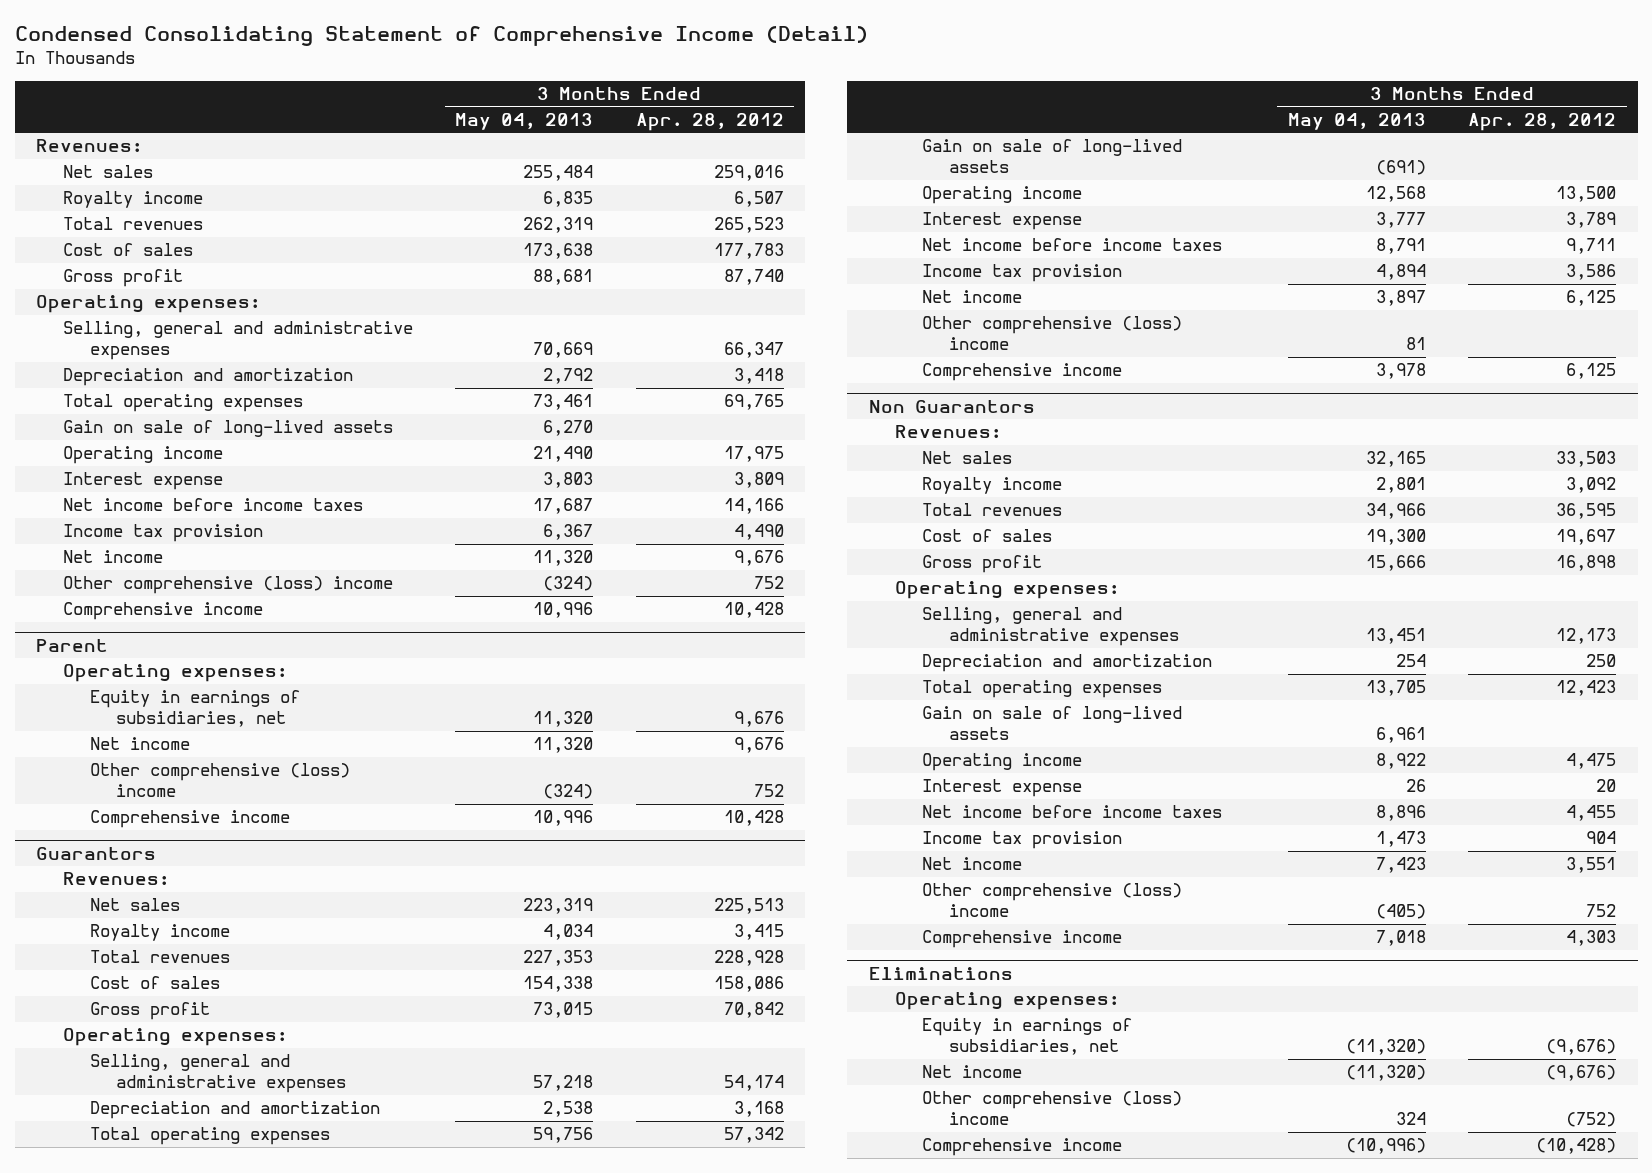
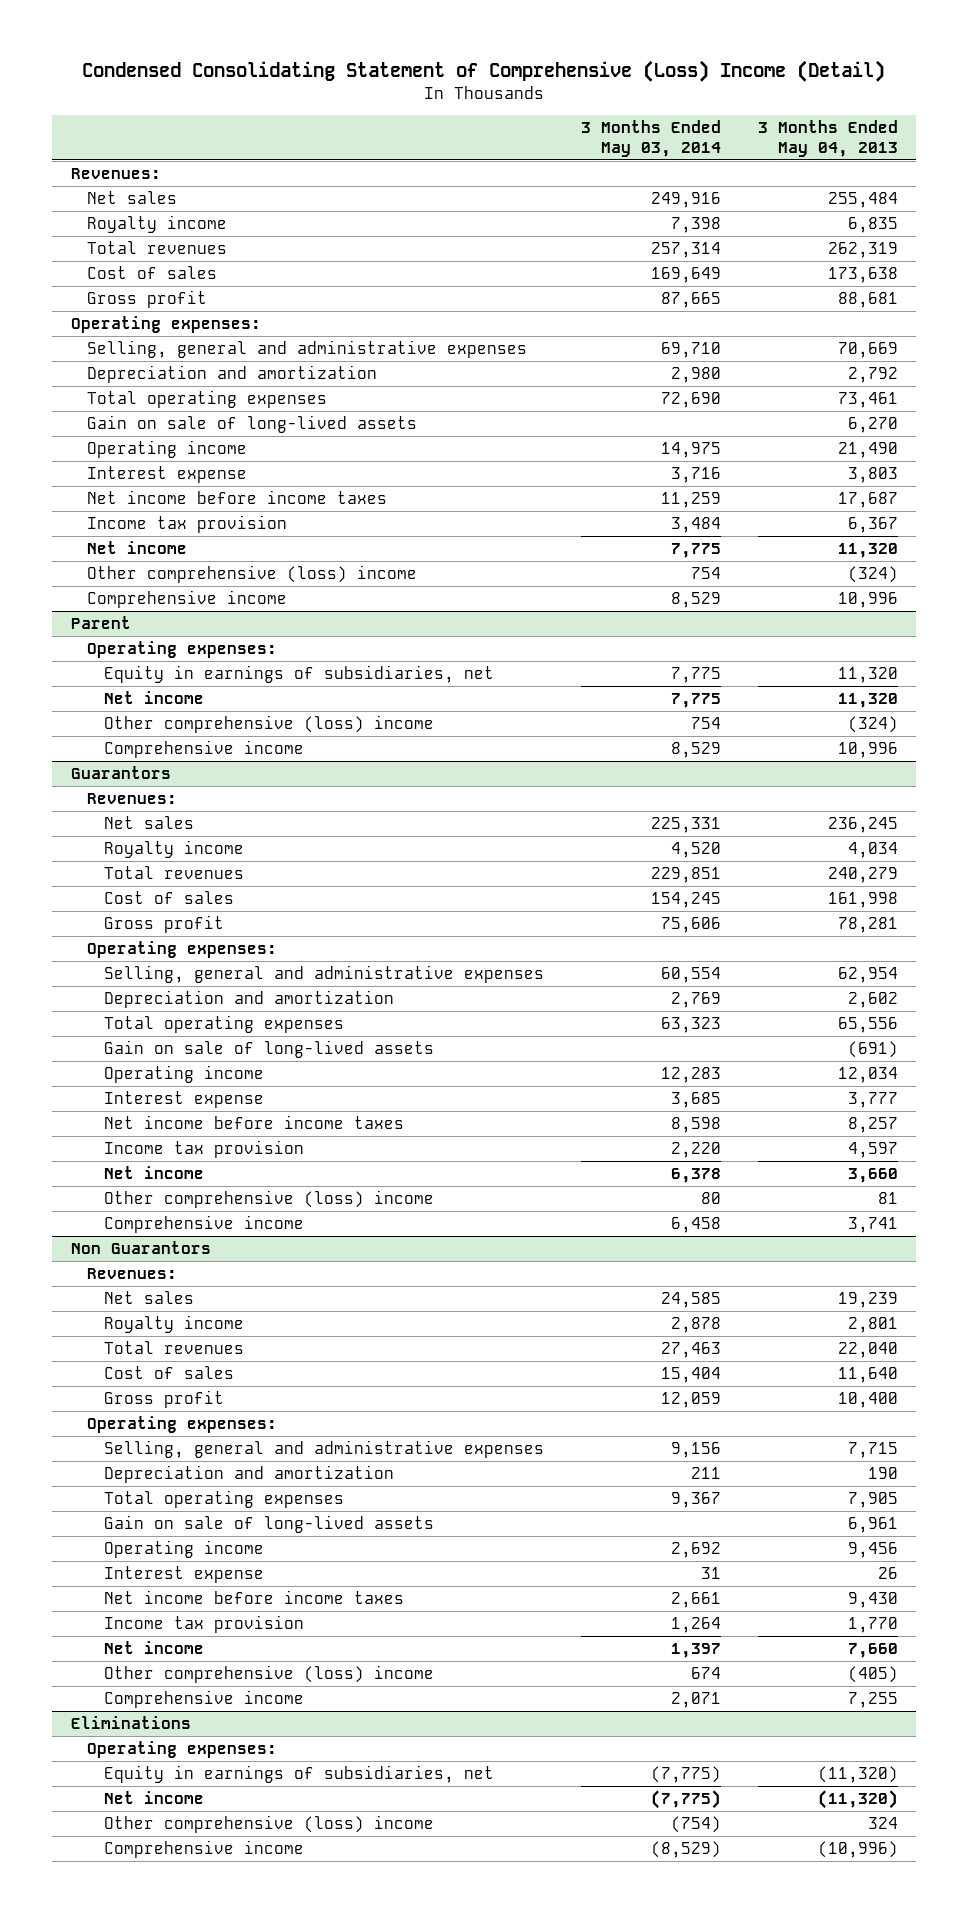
- Condensed Consolidating Statement of Comprehensive Income (Detail)
+ Condensed Consolidating Statement of Comprehensive (Loss) Income (Detail)
- | 3 Months Ended May 04, 2013 | 3 Months Ended Apr. 28, 2012
+ | 3 Months Ended May 03, 2014 | 3 Months Ended May 04, 2013
@ Guarantors
- Net sales | 223,319 | 225,513
+ Net sales | 225,331 | 236,245
- Total revenues | 227,353 | 228,928
- Cost of sales | 154,338 | 158,086
- Gross profit | 73,015 | 70,842
+ Total revenues | 229,851 | 240,279
+ Cost of sales | 154,245 | 161,998
+ Gross profit | 75,606 | 78,281
- Selling, general and administrative expenses | 57,218 | 54,174
- Depreciation and amortization | 2,538 | 3,168
- Total operating expenses | 59,756 | 57,342
+ Selling, general and administrative expenses | 60,554 | 62,954
+ Depreciation and amortization | 2,769 | 2,602
+ Total operating expenses | 63,323 | 65,556
- Operating income | 12,568 | 13,500
+ Operating income | 12,283 | 12,034
- Net income before income taxes | 8,791 | 9,711
- Income tax provision | 4,894 | 3,586
- Net income | 3,897 | 6,125
+ Net income before income taxes | 8,598 | 8,257
+ Income tax provision | 2,220 | 4,597
+ Net income | 6,378 | 3,660
- Comprehensive income | 3,978 | 6,125
+ Comprehensive income | 6,458 | 3,741
@ Non Guarantors
- Net sales | 32,165 | 33,503
+ Net sales | 24,585 | 19,239
- Total revenues | 34,966 | 36,595
- Cost of sales | 19,300 | 19,697
- Gross profit | 15,666 | 16,898
+ Total revenues | 27,463 | 22,040
+ Cost of sales | 15,404 | 11,640
+ Gross profit | 12,059 | 10,400
- Selling, general and administrative expenses | 13,451 | 12,173
- Depreciation and amortization | 254 | 250
- Total operating expenses | 13,705 | 12,423
+ Selling, general and administrative expenses | 9,156 | 7,715
+ Depreciation and amortization | 211 | 190
+ Total operating expenses | 9,367 | 7,905
- Operating income | 8,922 | 4,475
+ Operating income | 2,692 | 9,456
- Net income before income taxes | 8,896 | 4,455
- Income tax provision | 1,473 | 904
- Net income | 7,423 | 3,551
+ Net income before income taxes | 2,661 | 9,430
+ Income tax provision | 1,264 | 1,770
+ Net income | 1,397 | 7,660
- Comprehensive income | 7,018 | 4,303
+ Comprehensive income | 2,071 | 7,255

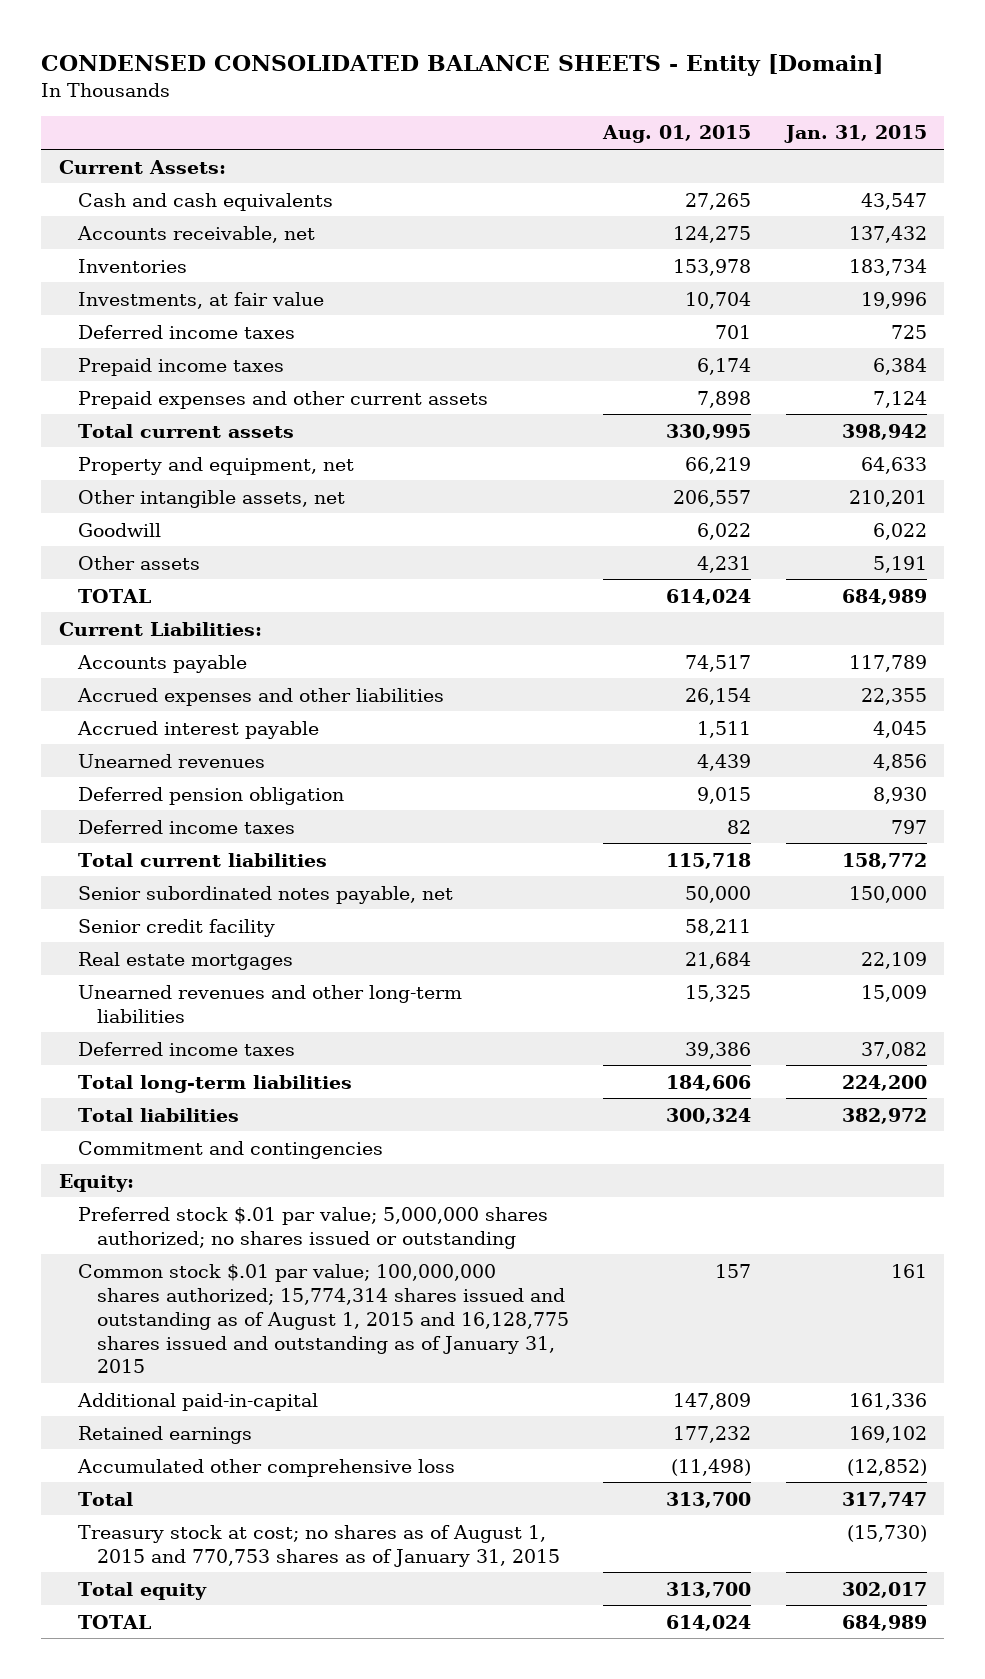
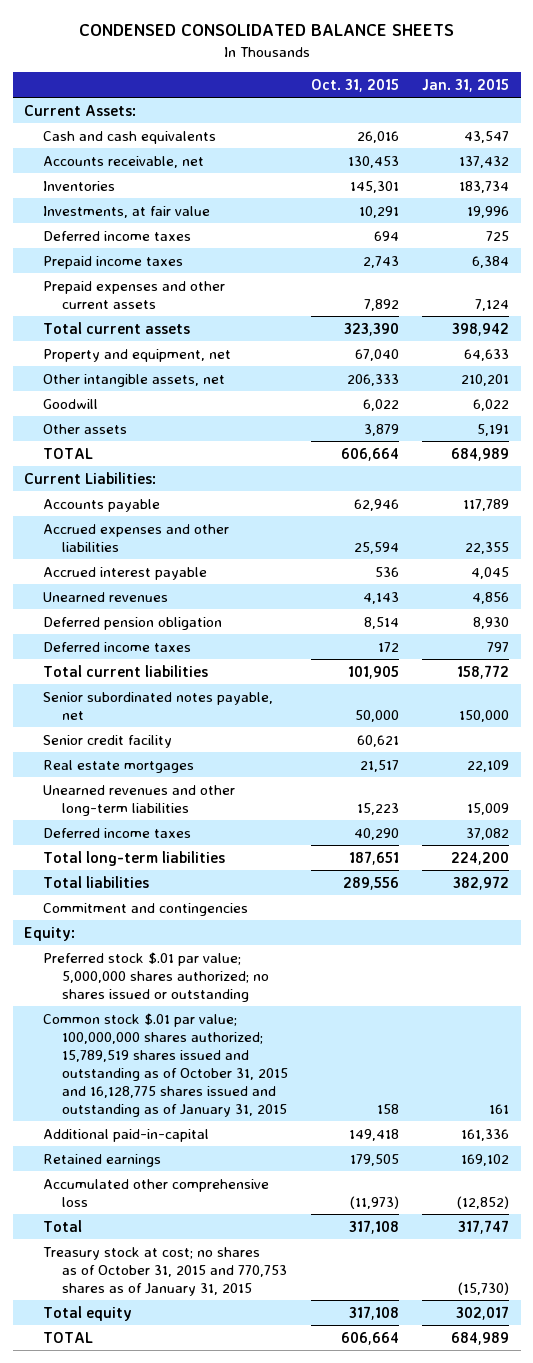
- CONDENSED CONSOLIDATED BALANCE SHEETS - Entity [Domain]
+ CONDENSED CONSOLIDATED BALANCE SHEETS
- | Aug. 01, 2015 | Jan. 31, 2015
+ | Oct. 31, 2015 | Jan. 31, 2015
- Common stock $.01 par value; 100,000,000 shares authorized; 15,774,314 shares issued and outstanding as of August 1, 2015 and 16,128,775 shares issued and outstanding as of January 31, 2015 | 157 | 161
+ Common stock $.01 par value; 100,000,000 shares authorized; 15,789,519 shares issued and outstanding as of October 31, 2015 and 16,128,775 shares issued and outstanding as of January 31, 2015 | 158 | 161
- Treasury stock at cost; no shares as of August 1, 2015 and 770,753 shares as of January 31, 2015 | | (15,730)
+ Treasury stock at cost; no shares as of October 31, 2015 and 770,753 shares as of January 31, 2015 | | (15,730)

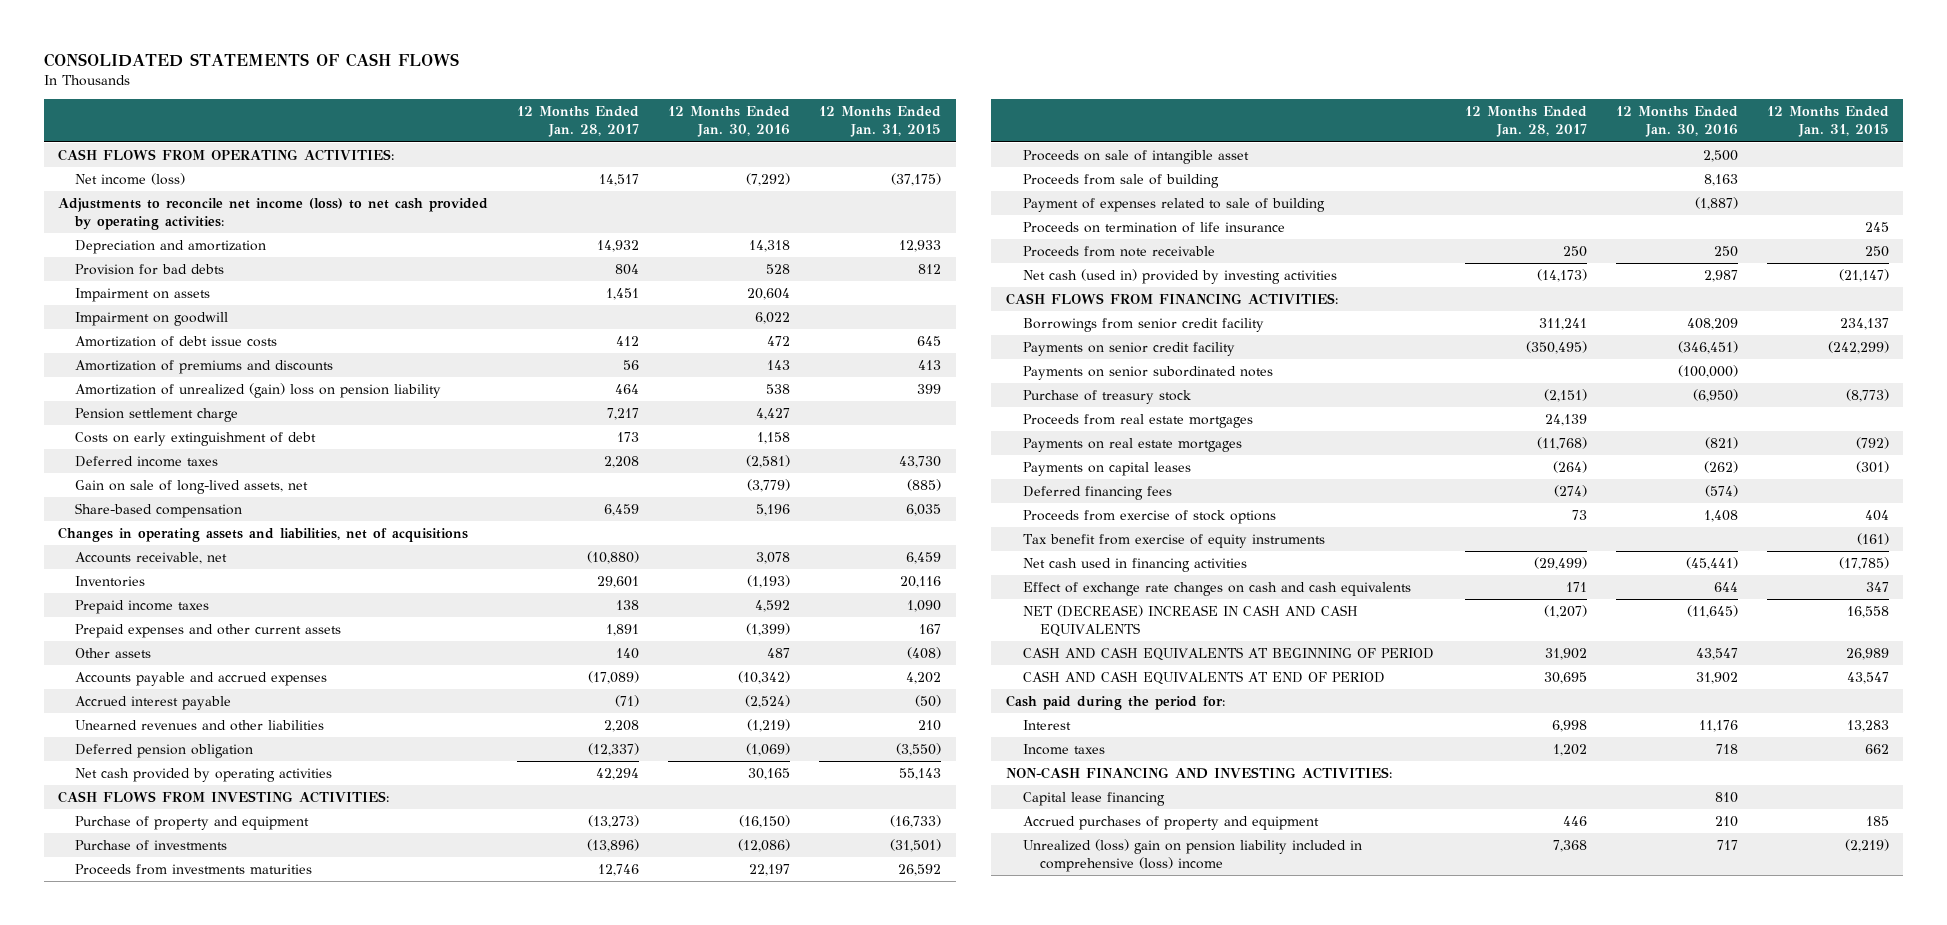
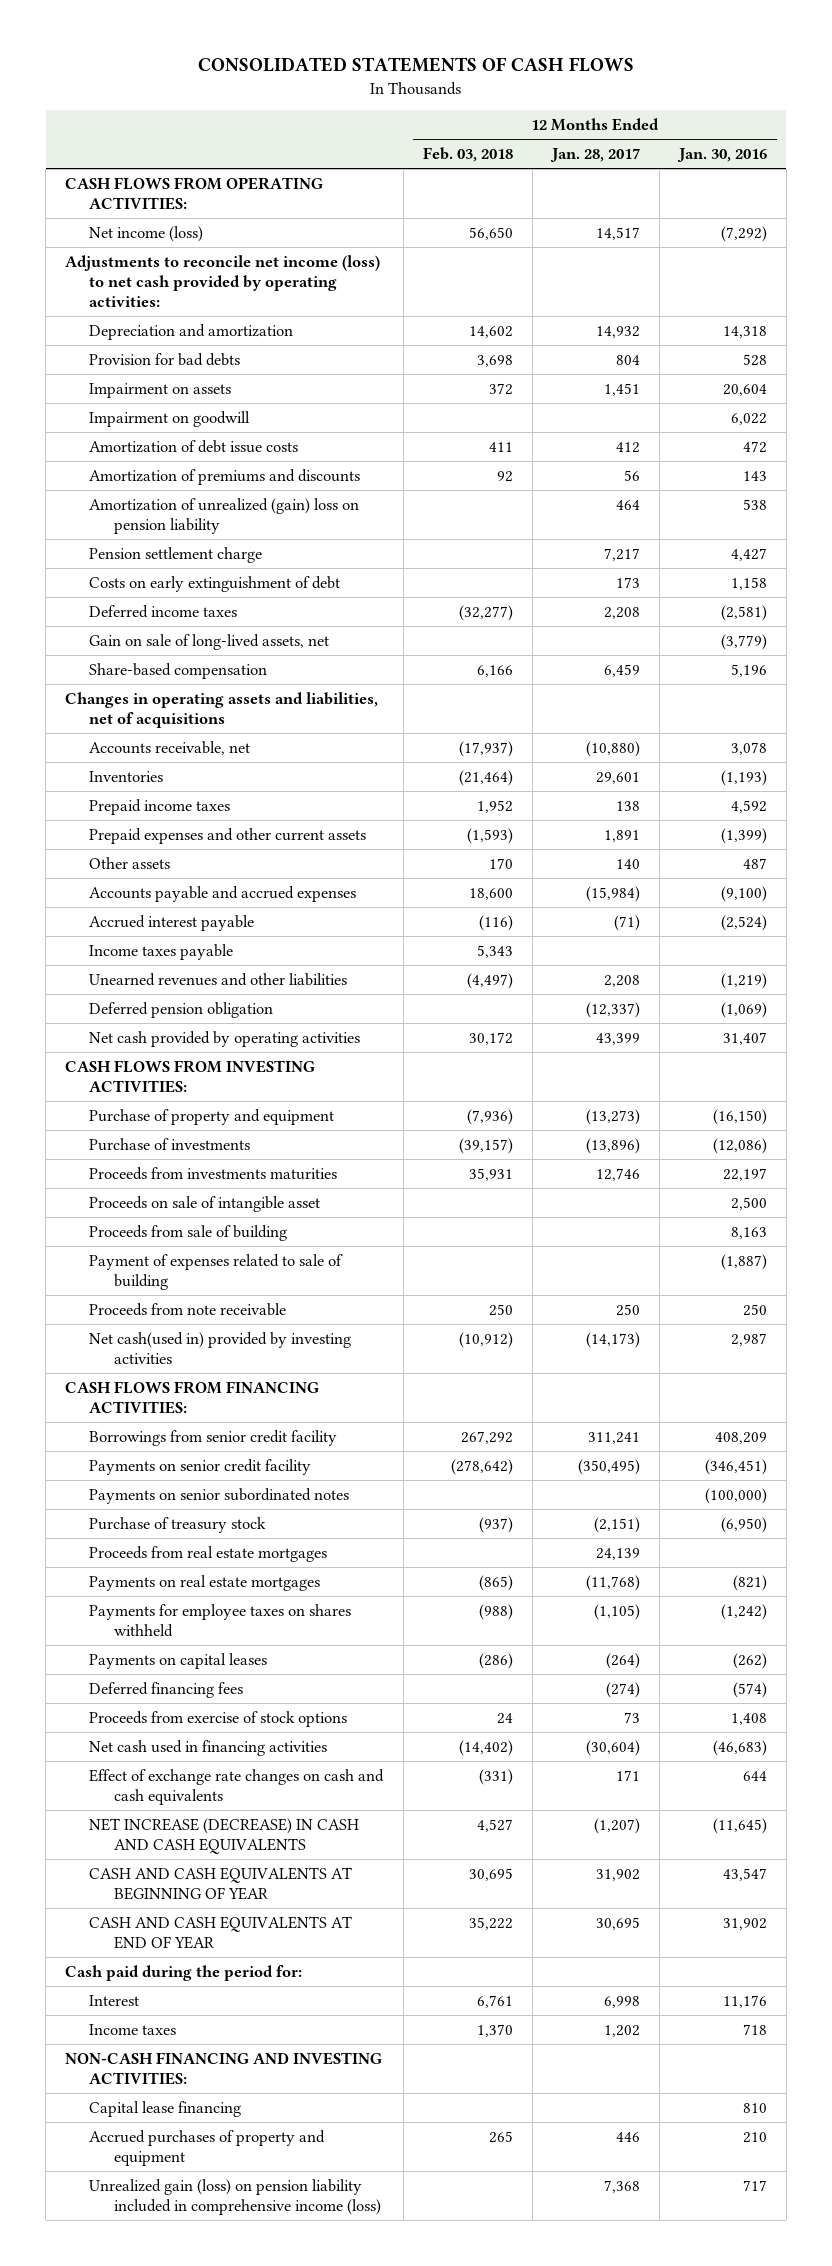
- | 12 Months Ended Jan. 28, 2017 | 12 Months Ended Jan. 30, 2016 | 12 Months Ended Jan. 31, 2015
+ | 12 Months Ended Feb. 03, 2018 | 12 Months Ended Jan. 28, 2017 | 12 Months Ended Jan. 30, 2016
- Accounts payable and accrued expenses | (17,089) | (10,342) | 4,202
+ Accounts payable and accrued expenses | 18,600 | (15,984) | (9,100)
+ Income taxes payable | 5,343 | |
- Net cash provided by operating activities | 42,294 | 30,165 | 55,143
+ Net cash provided by operating activities | 30,172 | 43,399 | 31,407
- Proceeds on termination of life insurance | | | 245
- Net cash (used in) provided by investing activities | (14,173) | 2,987 | (21,147)
+ Net cash(used in) provided by investing activities | (10,912) | (14,173) | 2,987
+ Payments for employee taxes on shares withheld | (988) | (1,105) | (1,242)
- Tax benefit from exercise of equity instruments | | | (161)
- Net cash used in financing activities | (29,499) | (45,441) | (17,785)
+ Net cash used in financing activities | (14,402) | (30,604) | (46,683)
- NET (DECREASE) INCREASE IN CASH AND CASH EQUIVALENTS | (1,207) | (11,645) | 16,558
- CASH AND CASH EQUIVALENTS AT BEGINNING OF PERIOD | 31,902 | 43,547 | 26,989
- CASH AND CASH EQUIVALENTS AT END OF PERIOD | 30,695 | 31,902 | 43,547
+ NET INCREASE (DECREASE) IN CASH AND CASH EQUIVALENTS | 4,527 | (1,207) | (11,645)
+ CASH AND CASH EQUIVALENTS AT BEGINNING OF YEAR | 30,695 | 31,902 | 43,547
+ CASH AND CASH EQUIVALENTS AT END OF YEAR | 35,222 | 30,695 | 31,902
- Unrealized (loss) gain on pension liability included in comprehensive (loss) income | 7,368 | 717 | (2,219)
+ Unrealized gain (loss) on pension liability included in comprehensive income (loss) | | 7,368 | 717

